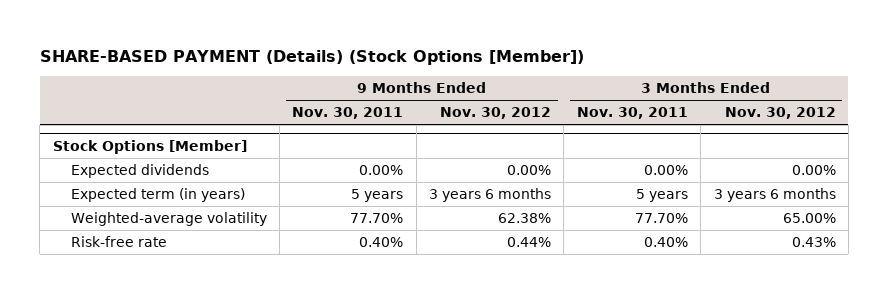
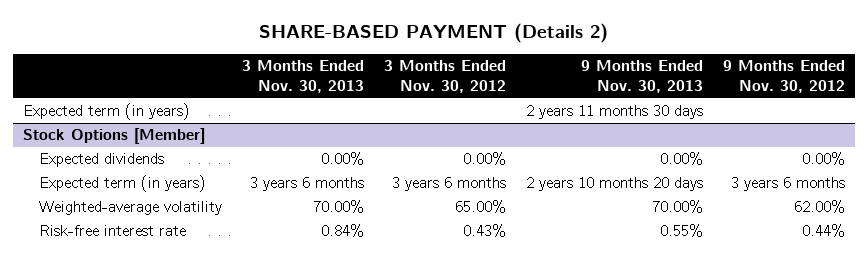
- SHARE-BASED PAYMENT (Details) (Stock Options [Member])
+ SHARE-BASED PAYMENT (Details 2)
- | 9 Months Ended Nov. 30, 2011 | 9 Months Ended Nov. 30, 2012 | 3 Months Ended Nov. 30, 2011 | 3 Months Ended Nov. 30, 2012
+ | 3 Months Ended Nov. 30, 2013 | 3 Months Ended Nov. 30, 2012 | 9 Months Ended Nov. 30, 2013 | 9 Months Ended Nov. 30, 2012
+ Expected term (in years) | | | 2 years 11 months 30 days |
@ Stock Options [Member]
- Weighted-average volatility | 77.70% | 62.38% | 77.70% | 65.00%
- Risk-free rate | 0.40% | 0.44% | 0.40% | 0.43%
+ Weighted-average volatility | 70.00% | 65.00% | 70.00% | 62.00%
+ Risk-free interest rate | 0.84% | 0.43% | 0.55% | 0.44%

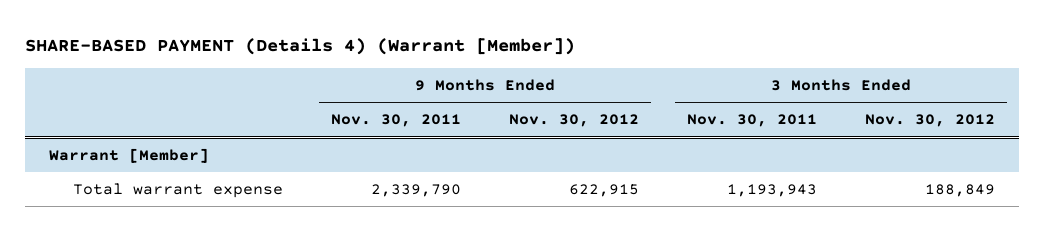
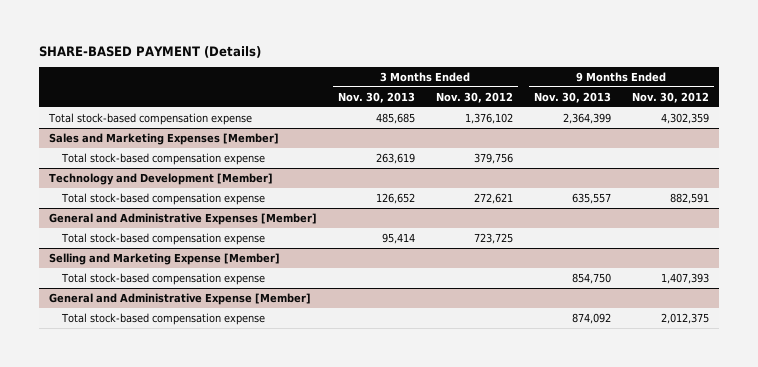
- SHARE-BASED PAYMENT (Details 4) (Warrant [Member])
+ SHARE-BASED PAYMENT (Details)
- | 9 Months Ended Nov. 30, 2011 | 9 Months Ended Nov. 30, 2012 | 3 Months Ended Nov. 30, 2011 | 3 Months Ended Nov. 30, 2012
+ | 3 Months Ended Nov. 30, 2013 | 3 Months Ended Nov. 30, 2012 | 9 Months Ended Nov. 30, 2013 | 9 Months Ended Nov. 30, 2012
- Warrant [Member]
- Total warrant expense | 2,339,790 | 622,915 | 1,193,943 | 188,849
+ Total stock-based compensation expense | 485,685 | 1,376,102 | 2,364,399 | 4,302,359
+ Sales and Marketing Expenses [Member]
+ Total stock-based compensation expense | 263,619 | 379,756 | |
+ Technology and Development [Member]
+ Total stock-based compensation expense | 126,652 | 272,621 | 635,557 | 882,591
+ General and Administrative Expenses [Member]
+ Total stock-based compensation expense | 95,414 | 723,725 | |
+ Selling and Marketing Expense [Member]
+ Total stock-based compensation expense | | | 854,750 | 1,407,393
+ General and Administrative Expense [Member]
+ Total stock-based compensation expense | | | 874,092 | 2,012,375

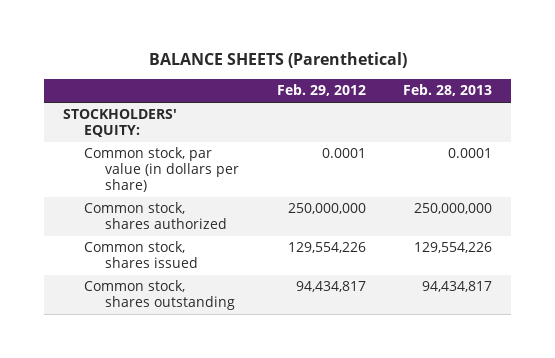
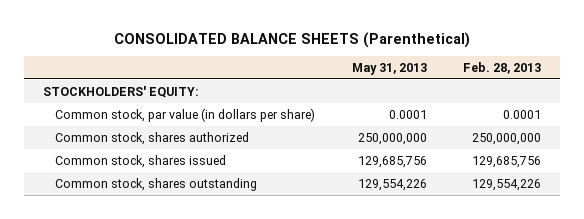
- BALANCE SHEETS (Parenthetical)
+ CONSOLIDATED BALANCE SHEETS (Parenthetical)
- | Feb. 29, 2012 | Feb. 28, 2013
+ | May 31, 2013 | Feb. 28, 2013
- Common stock, shares issued | 129,554,226 | 129,554,226
- Common stock, shares outstanding | 94,434,817 | 94,434,817
+ Common stock, shares issued | 129,685,756 | 129,685,756
+ Common stock, shares outstanding | 129,554,226 | 129,554,226

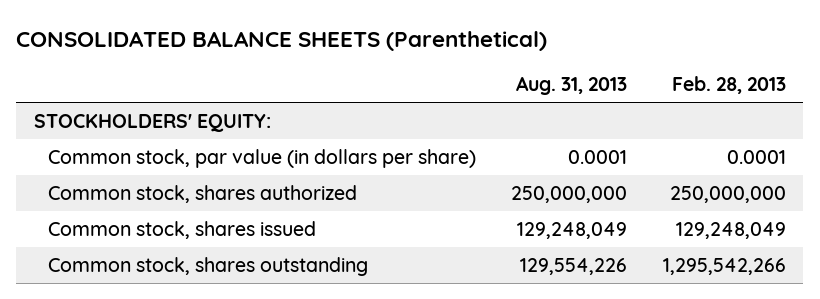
- | May 31, 2013 | Feb. 28, 2013
+ | Aug. 31, 2013 | Feb. 28, 2013
- Common stock, shares issued | 129,685,756 | 129,685,756
- Common stock, shares outstanding | 129,554,226 | 129,554,226
+ Common stock, shares issued | 129,248,049 | 129,248,049
+ Common stock, shares outstanding | 129,554,226 | 1,295,542,266

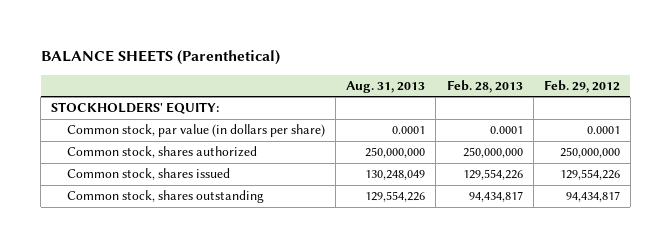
- CONSOLIDATED BALANCE SHEETS (Parenthetical)
+ BALANCE SHEETS (Parenthetical)
- | Aug. 31, 2013 | Feb. 28, 2013
+ | Aug. 31, 2013 | Feb. 28, 2013 | Feb. 29, 2012
- Common stock, shares issued | 129,248,049 | 129,248,049
- Common stock, shares outstanding | 129,554,226 | 1,295,542,266
+ Common stock, shares issued | 130,248,049 | 129,554,226 | 129,554,226
+ Common stock, shares outstanding | 129,554,226 | 94,434,817 | 94,434,817

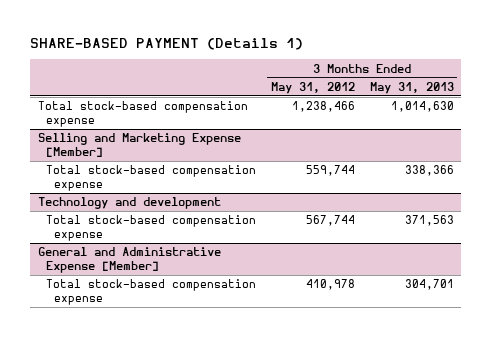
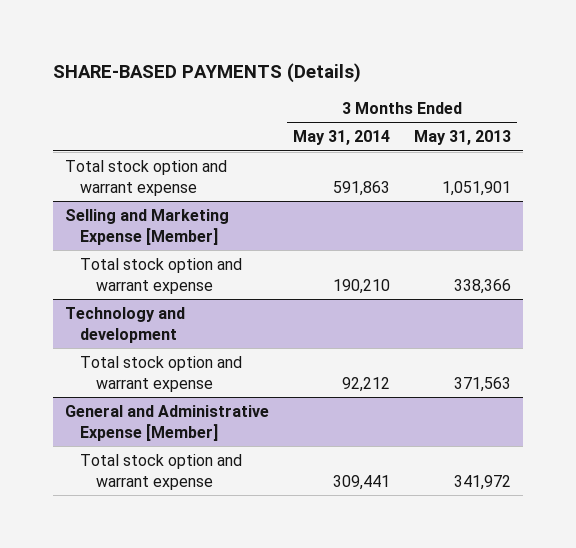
- SHARE-BASED PAYMENT (Details 1)
+ SHARE-BASED PAYMENTS (Details)
- | 3 Months Ended May 31, 2012 | 3 Months Ended May 31, 2013
+ | 3 Months Ended May 31, 2014 | 3 Months Ended May 31, 2013
- Total stock-based compensation expense | 1,238,466 | 1,014,630
+ Total stock option and warrant expense | 591,863 | 1,051,901
@ Selling and Marketing Expense [Member]
- Total stock-based compensation expense | 559,744 | 338,366
+ Total stock option and warrant expense | 190,210 | 338,366
@ Technology and development
- Total stock-based compensation expense | 567,744 | 371,563
+ Total stock option and warrant expense | 92,212 | 371,563
@ General and Administrative Expense [Member]
- Total stock-based compensation expense | 410,978 | 304,701
+ Total stock option and warrant expense | 309,441 | 341,972

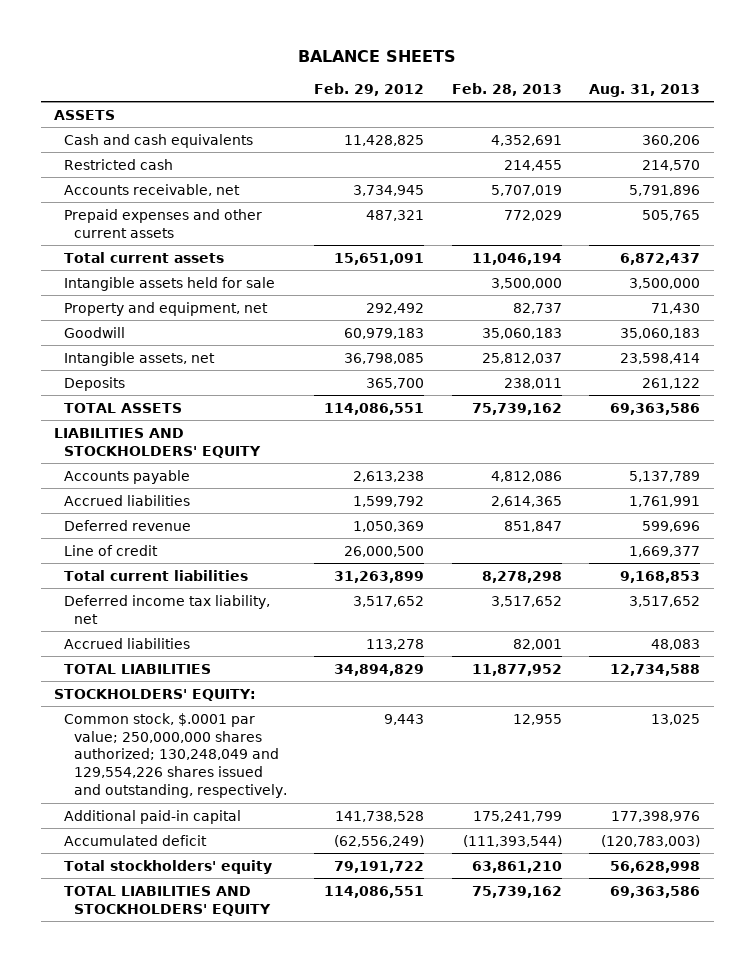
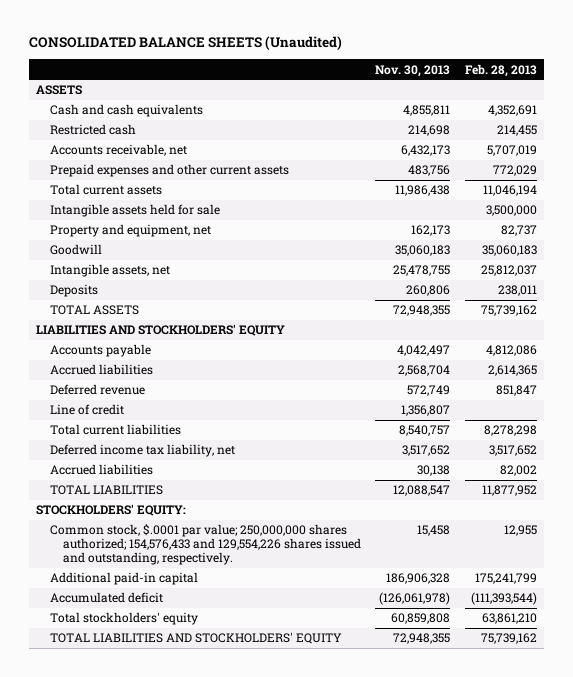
- BALANCE SHEETS
+ CONSOLIDATED BALANCE SHEETS (Unaudited)
- | Feb. 29, 2012 | Feb. 28, 2013 | Aug. 31, 2013
+ | Nov. 30, 2013 | Feb. 28, 2013
- Accrued liabilities | 113,278 | 82,001 | 48,083
+ Accrued liabilities | 30,138 | 82,002
- Common stock, $.0001 par value; 250,000,000 shares authorized; 130,248,049 and 129,554,226 shares issued and outstanding, respectively. | 9,443 | 12,955 | 13,025
+ Common stock, $.0001 par value; 250,000,000 shares authorized; 154,576,433 and 129,554,226 shares issued and outstanding, respectively. | 15,458 | 12,955

